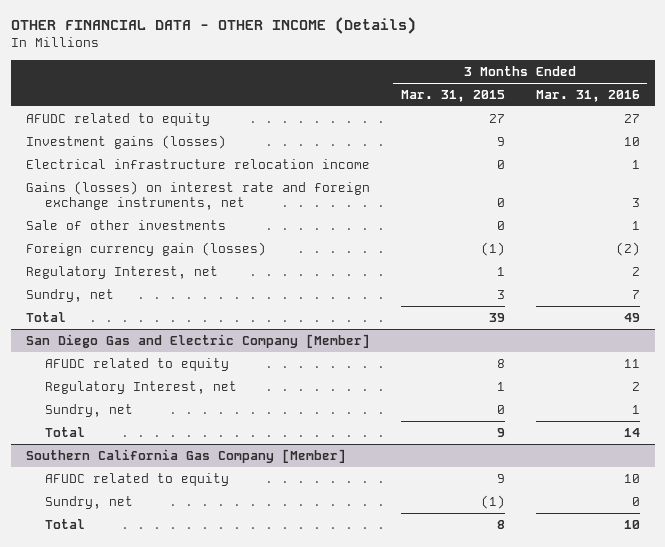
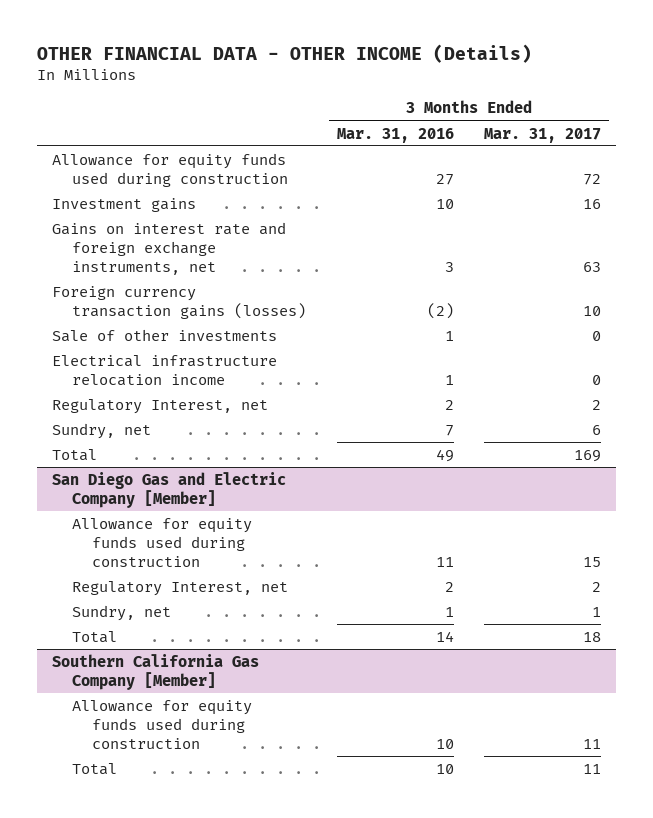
- | 3 Months Ended Mar. 31, 2015 | 3 Months Ended Mar. 31, 2016
+ | 3 Months Ended Mar. 31, 2016 | 3 Months Ended Mar. 31, 2017
- AFUDC related to equity | 27 | 27
- Investment gains (losses) | 9 | 10
- Gains (losses) on interest rate and foreign exchange instruments, net | 0 | 3
+ Allowance for equity funds used during construction | 27 | 72
+ Investment gains | 10 | 16
+ Gains on interest rate and foreign exchange instruments, net | 3 | 63
+ Foreign currency transaction gains (losses) | (2) | 10
- Foreign currency gain (losses) | (1) | (2)
moved down: Electrical infrastructure relocation income | 1 | 0
@ San Diego Gas and Electric Company [Member]
- AFUDC related to equity | 8 | 11
+ Allowance for equity funds used during construction | 11 | 15
@ Southern California Gas Company [Member]
- AFUDC related to equity | 9 | 10
- Sundry, net | (1) | 0
+ Allowance for equity funds used during construction | 10 | 11

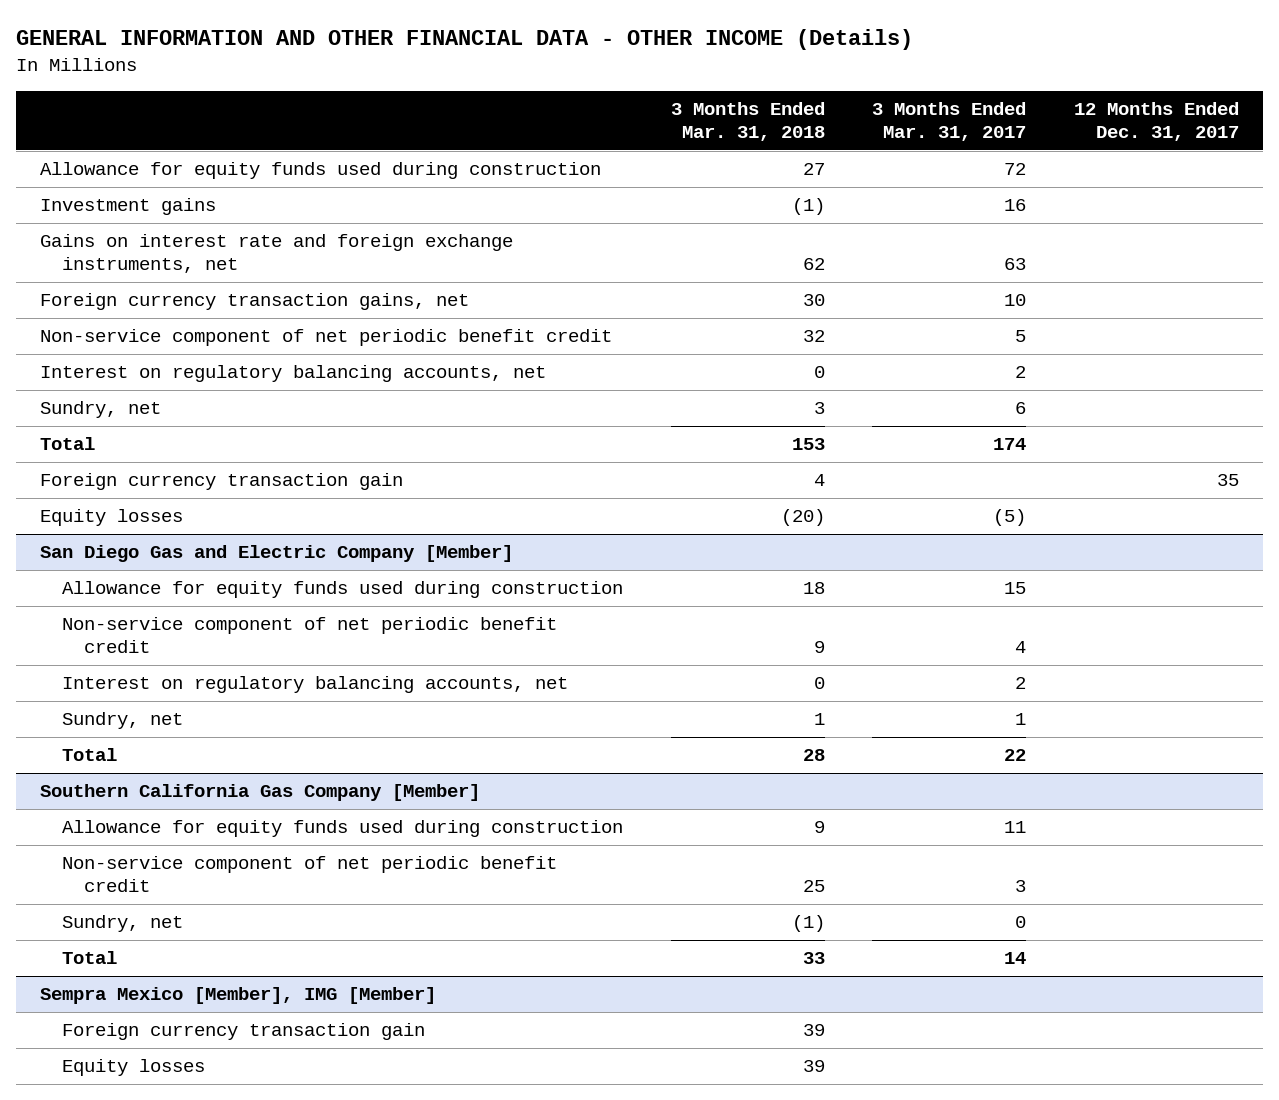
- OTHER FINANCIAL DATA - OTHER INCOME (Details)
+ GENERAL INFORMATION AND OTHER FINANCIAL DATA - OTHER INCOME (Details)
- | 3 Months Ended Mar. 31, 2016 | 3 Months Ended Mar. 31, 2017
+ | 3 Months Ended Mar. 31, 2018 | 3 Months Ended Mar. 31, 2017 | 12 Months Ended Dec. 31, 2017
- Foreign currency transaction gains (losses) | (2) | 10
- Sale of other investments | 1 | 0
- Electrical infrastructure relocation income | 1 | 0
- Regulatory Interest, net | 2 | 2
+ Foreign currency transaction gains, net | 30 | 10 |
+ Non-service component of net periodic benefit credit | 32 | 5 |
+ Interest on regulatory balancing accounts, net | 0 | 2 |
- Total | 49 | 169
+ Total | 153 | 174 |
+ Foreign currency transaction gain | 4 | | 35
+ Equity losses | (20) | (5) |
@ San Diego Gas and Electric Company [Member]
- Regulatory Interest, net | 2 | 2
+ Non-service component of net periodic benefit credit | 9 | 4 |
+ Interest on regulatory balancing accounts, net | 0 | 2 |
- Total | 14 | 18
+ Total | 28 | 22 |
@ Southern California Gas Company [Member]
- Total | 10 | 11
+ Non-service component of net periodic benefit credit | 25 | 3 |
+ Sundry, net | (1) | 0 |
+ Total | 33 | 14 |
+ Sempra Mexico [Member], IMG [Member]
+ Foreign currency transaction gain | 39 | |
+ Equity losses | 39 | |

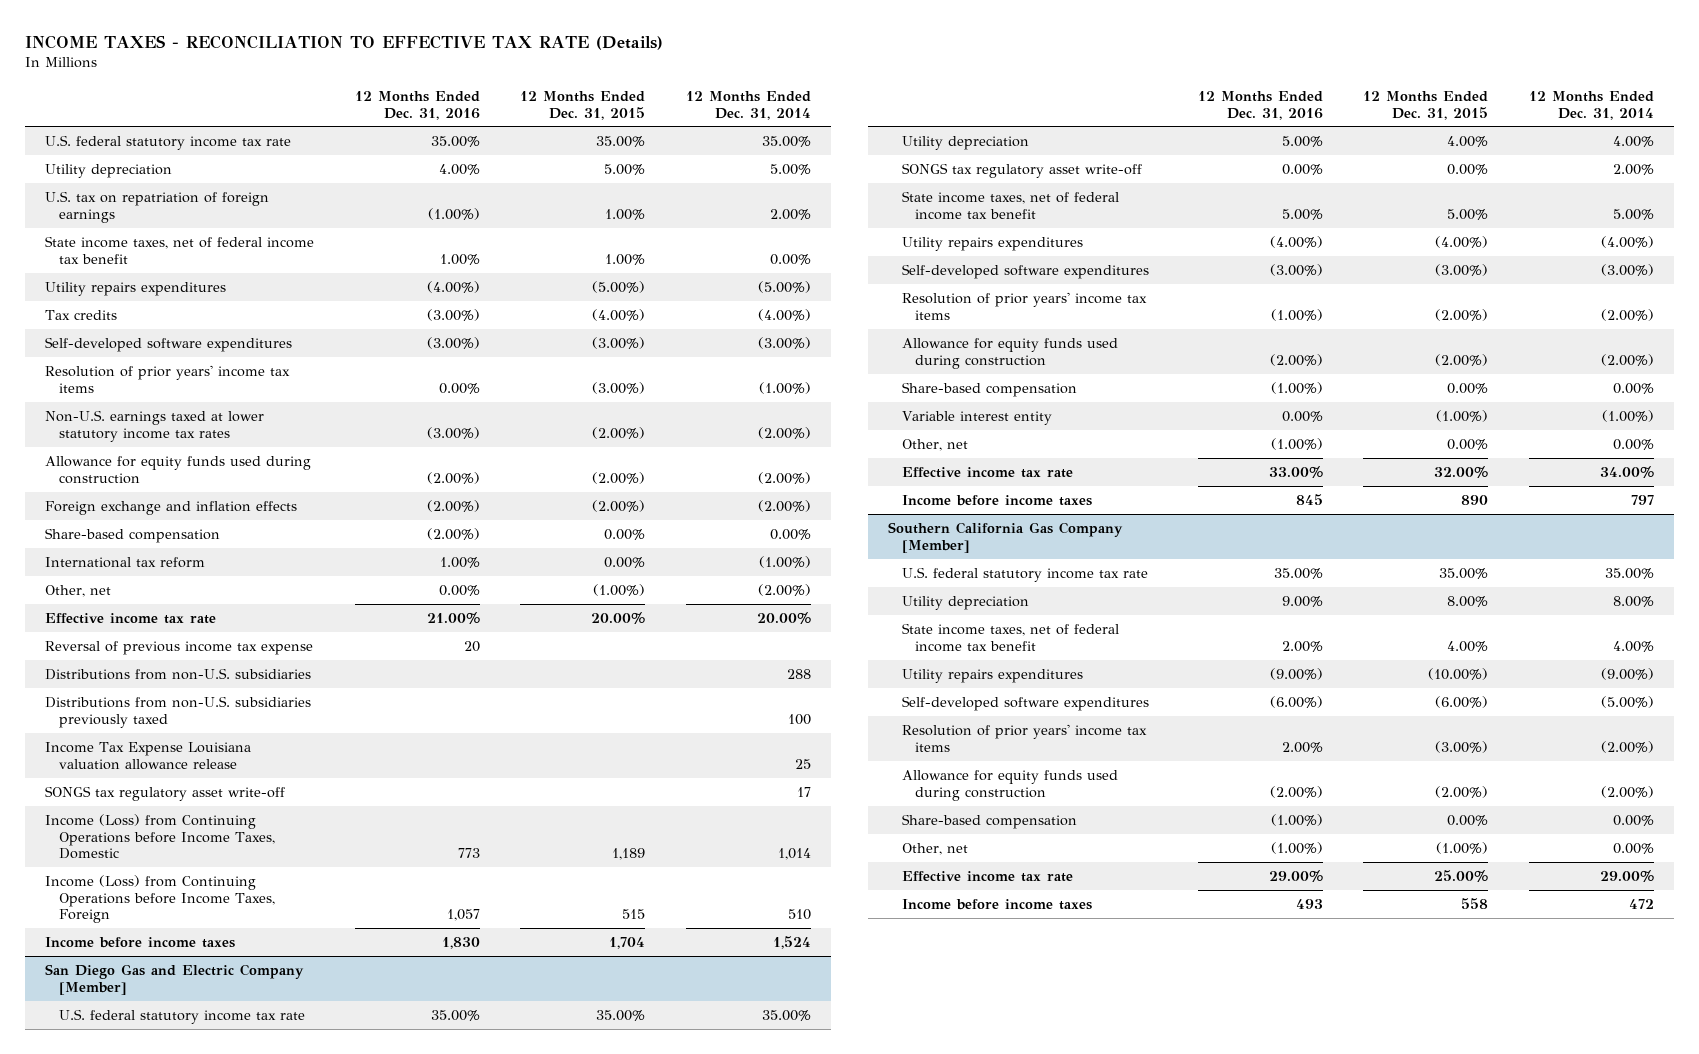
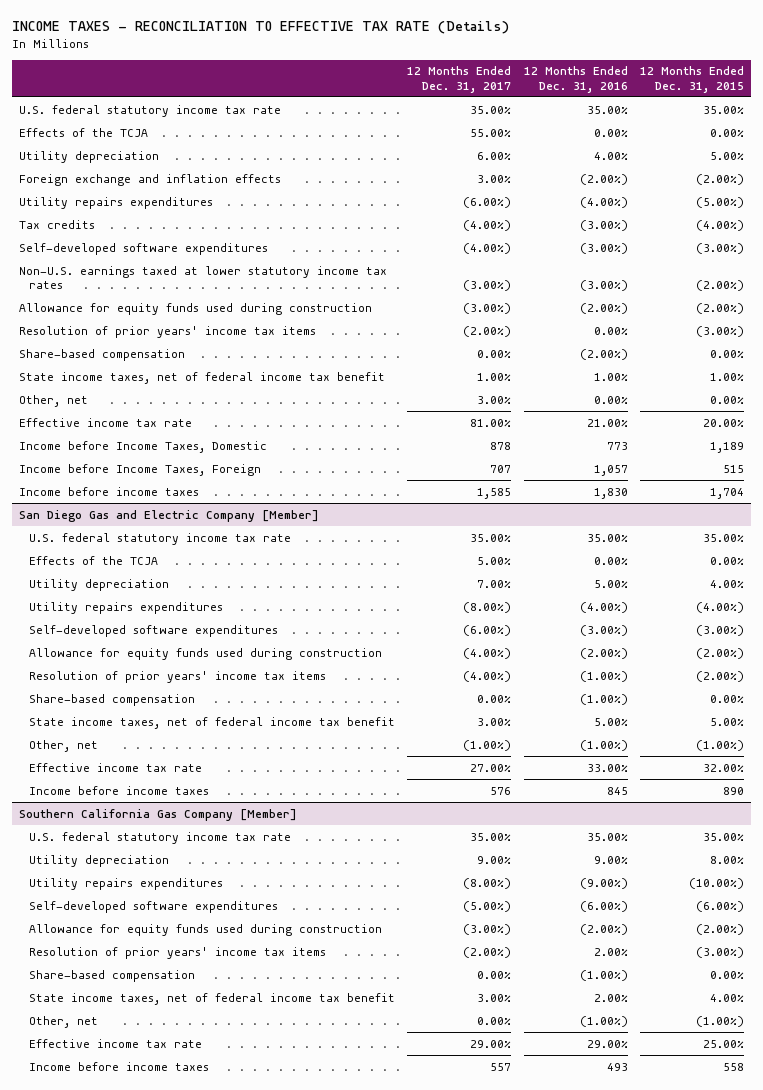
- | 12 Months Ended Dec. 31, 2016 | 12 Months Ended Dec. 31, 2015 | 12 Months Ended Dec. 31, 2014
+ | 12 Months Ended Dec. 31, 2017 | 12 Months Ended Dec. 31, 2016 | 12 Months Ended Dec. 31, 2015
+ Effects of the TCJA | 55.00% | 0.00% | 0.00%
- U.S. tax on repatriation of foreign earnings | (1.00%) | 1.00% | 2.00%
moved up: Foreign exchange and inflation effects | 3.00% | (2.00%) | (2.00%)
moved down: Resolution of prior years' income tax items | (2.00%) | 0.00% | (3.00%)
- International tax reform | 1.00% | 0.00% | (1.00%)
- Other, net | 0.00% | (1.00%) | (2.00%)
moved down: State income taxes, net of federal income tax benefit | 1.00% | 1.00% | 1.00%
+ Other, net | 3.00% | 0.00% | 0.00%
- Reversal of previous income tax expense | 20 | |
- Distributions from non-U.S. subsidiaries | | | 288
- Distributions from non-U.S. subsidiaries previously taxed | | | 100
- Income Tax Expense Louisiana valuation allowance release | | | 25
- SONGS tax regulatory asset write-off | | | 17
- Income (Loss) from Continuing Operations before Income Taxes, Domestic | 773 | 1,189 | 1,014
- Income (Loss) from Continuing Operations before Income Taxes, Foreign | 1,057 | 515 | 510
+ Income before Income Taxes, Domestic | 878 | 773 | 1,189
+ Income before Income Taxes, Foreign | 707 | 1,057 | 515
@ San Diego Gas and Electric Company [Member]
+ Effects of the TCJA | 5.00% | 0.00% | 0.00%
- SONGS tax regulatory asset write-off | 0.00% | 0.00% | 2.00%
moved down: Resolution of prior years' income tax items | (4.00%) | (1.00%) | (2.00%)
- Variable interest entity | 0.00% | (1.00%) | (1.00%)
- Other, net | (1.00%) | 0.00% | 0.00%
moved down: State income taxes, net of federal income tax benefit | 3.00% | 5.00% | 5.00%
+ Other, net | (1.00%) | (1.00%) | (1.00%)
@ Southern California Gas Company [Member]
moved down: Resolution of prior years' income tax items | (2.00%) | 2.00% | (3.00%)
moved down: State income taxes, net of federal income tax benefit | 3.00% | 2.00% | 4.00%

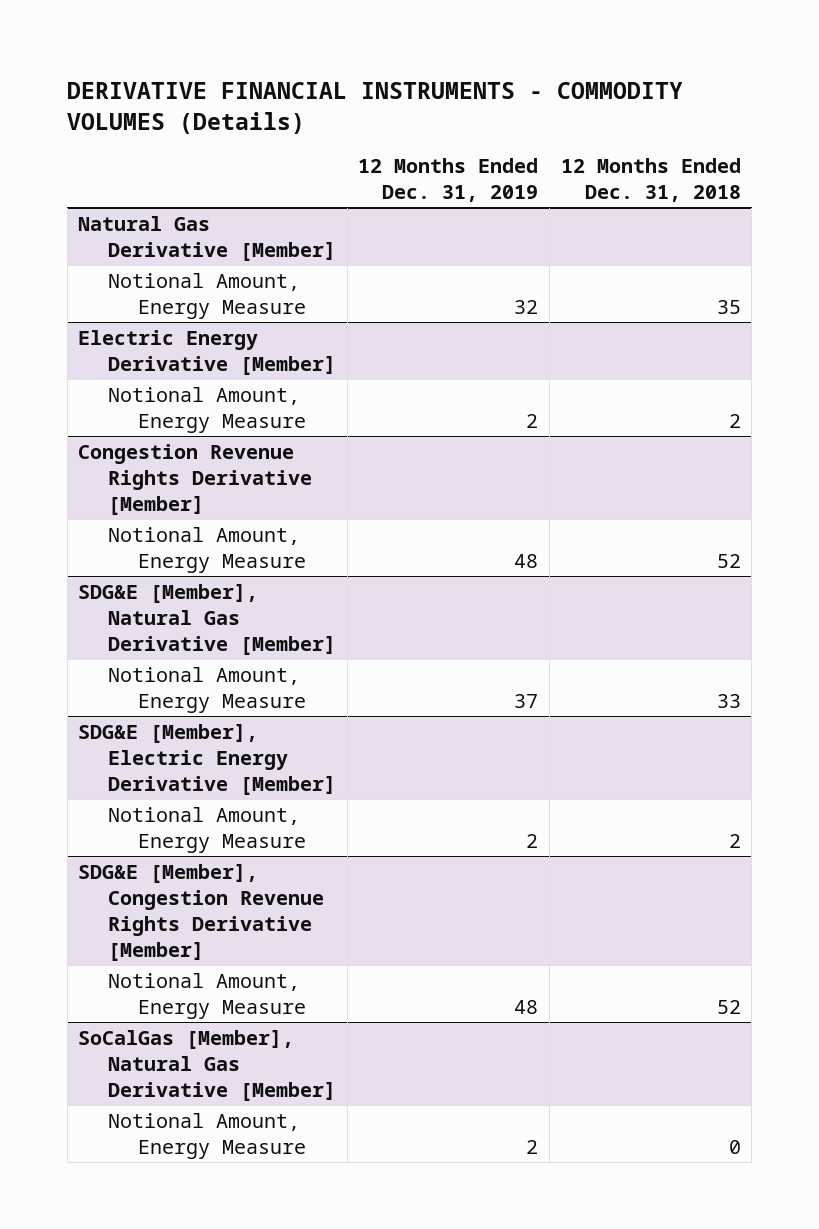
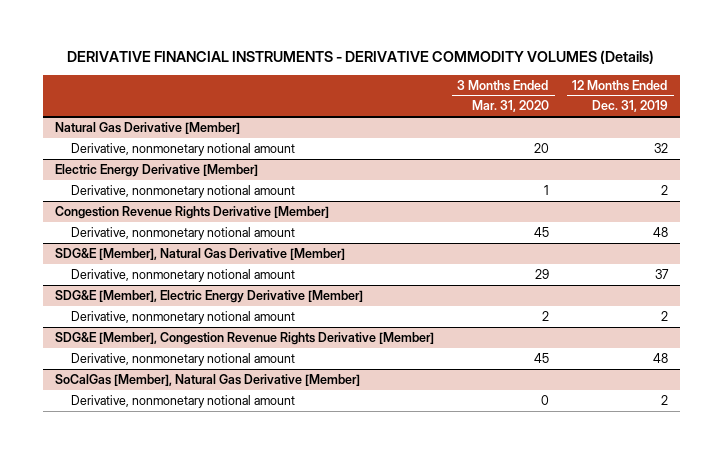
- DERIVATIVE FINANCIAL INSTRUMENTS - COMMODITY VOLUMES (Details)
+ DERIVATIVE FINANCIAL INSTRUMENTS - DERIVATIVE COMMODITY VOLUMES (Details)
- | 12 Months Ended Dec. 31, 2019 | 12 Months Ended Dec. 31, 2018
+ | 3 Months Ended Mar. 31, 2020 | 12 Months Ended Dec. 31, 2019
@ Natural Gas Derivative [Member]
- Notional Amount, Energy Measure | 32 | 35
+ Derivative, nonmonetary notional amount | 20 | 32
@ Electric Energy Derivative [Member]
- Notional Amount, Energy Measure | 2 | 2
+ Derivative, nonmonetary notional amount | 1 | 2
@ Congestion Revenue Rights Derivative [Member]
- Notional Amount, Energy Measure | 48 | 52
+ Derivative, nonmonetary notional amount | 45 | 48
@ SDG&E [Member], Natural Gas Derivative [Member]
- Notional Amount, Energy Measure | 37 | 33
+ Derivative, nonmonetary notional amount | 29 | 37
@ SDG&E [Member], Electric Energy Derivative [Member]
- Notional Amount, Energy Measure | 2 | 2
+ Derivative, nonmonetary notional amount | 2 | 2
@ SDG&E [Member], Congestion Revenue Rights Derivative [Member]
- Notional Amount, Energy Measure | 48 | 52
+ Derivative, nonmonetary notional amount | 45 | 48
@ SoCalGas [Member], Natural Gas Derivative [Member]
- Notional Amount, Energy Measure | 2 | 0
+ Derivative, nonmonetary notional amount | 0 | 2

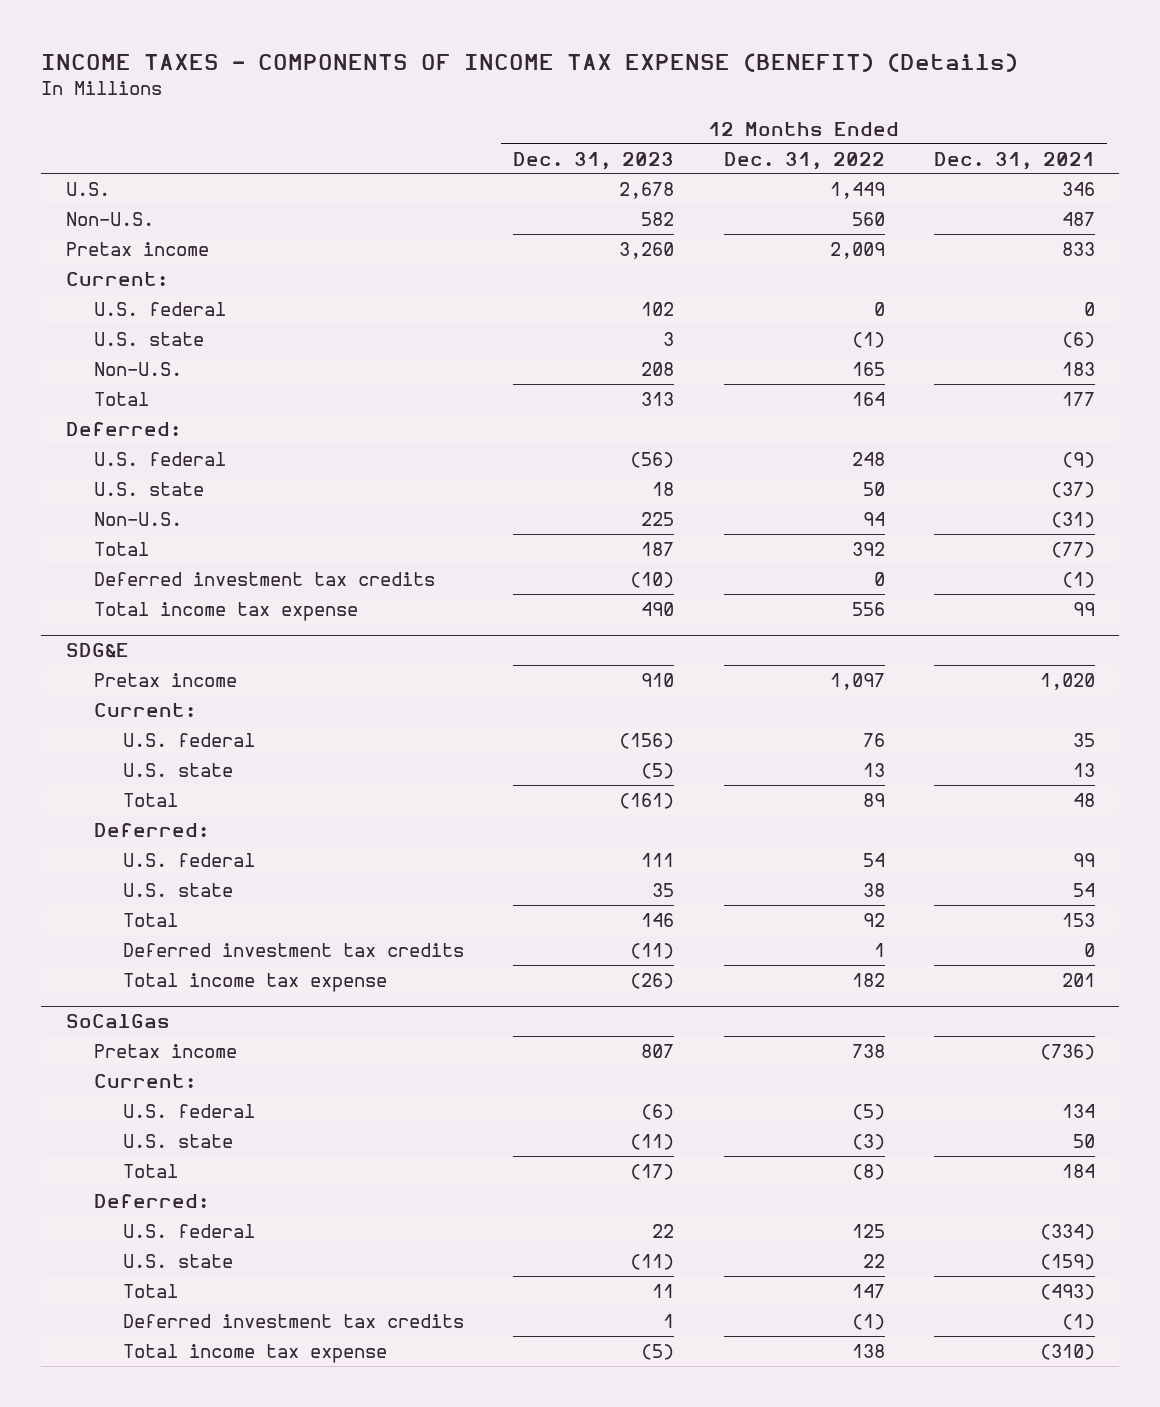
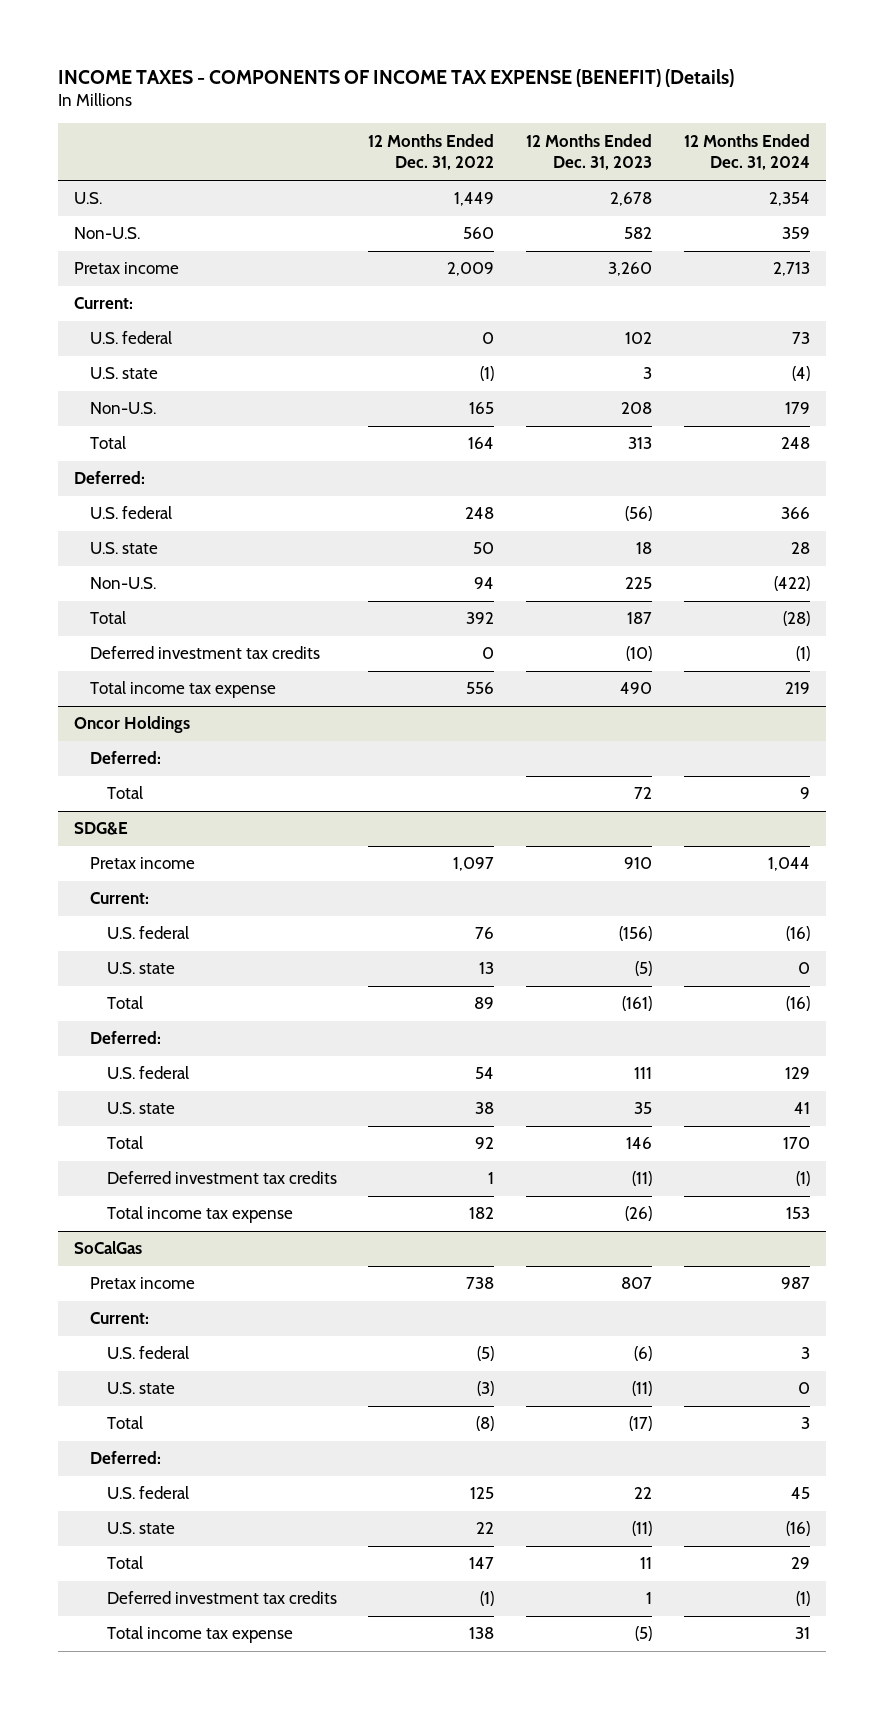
- | 12 Months Ended Dec. 31, 2023 | 12 Months Ended Dec. 31, 2022 | 12 Months Ended Dec. 31, 2021
+ | 12 Months Ended Dec. 31, 2022 | 12 Months Ended Dec. 31, 2023 | 12 Months Ended Dec. 31, 2024
+ Oncor Holdings
+ Deferred:
+ Total | | 72 | 9

